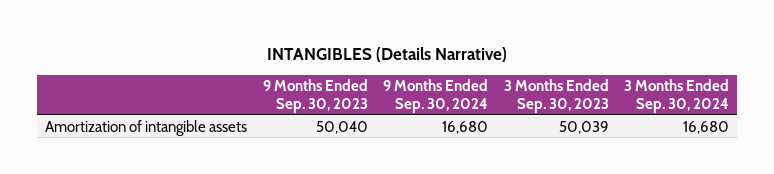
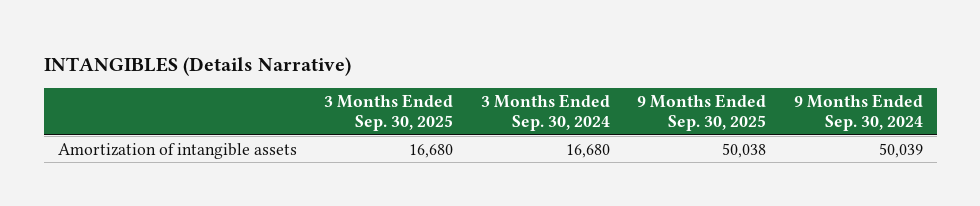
- | 9 Months Ended Sep. 30, 2023 | 9 Months Ended Sep. 30, 2024 | 3 Months Ended Sep. 30, 2023 | 3 Months Ended Sep. 30, 2024
+ | 3 Months Ended Sep. 30, 2025 | 3 Months Ended Sep. 30, 2024 | 9 Months Ended Sep. 30, 2025 | 9 Months Ended Sep. 30, 2024
- Amortization of intangible assets | 50,040 | 16,680 | 50,039 | 16,680
+ Amortization of intangible assets | 16,680 | 16,680 | 50,038 | 50,039

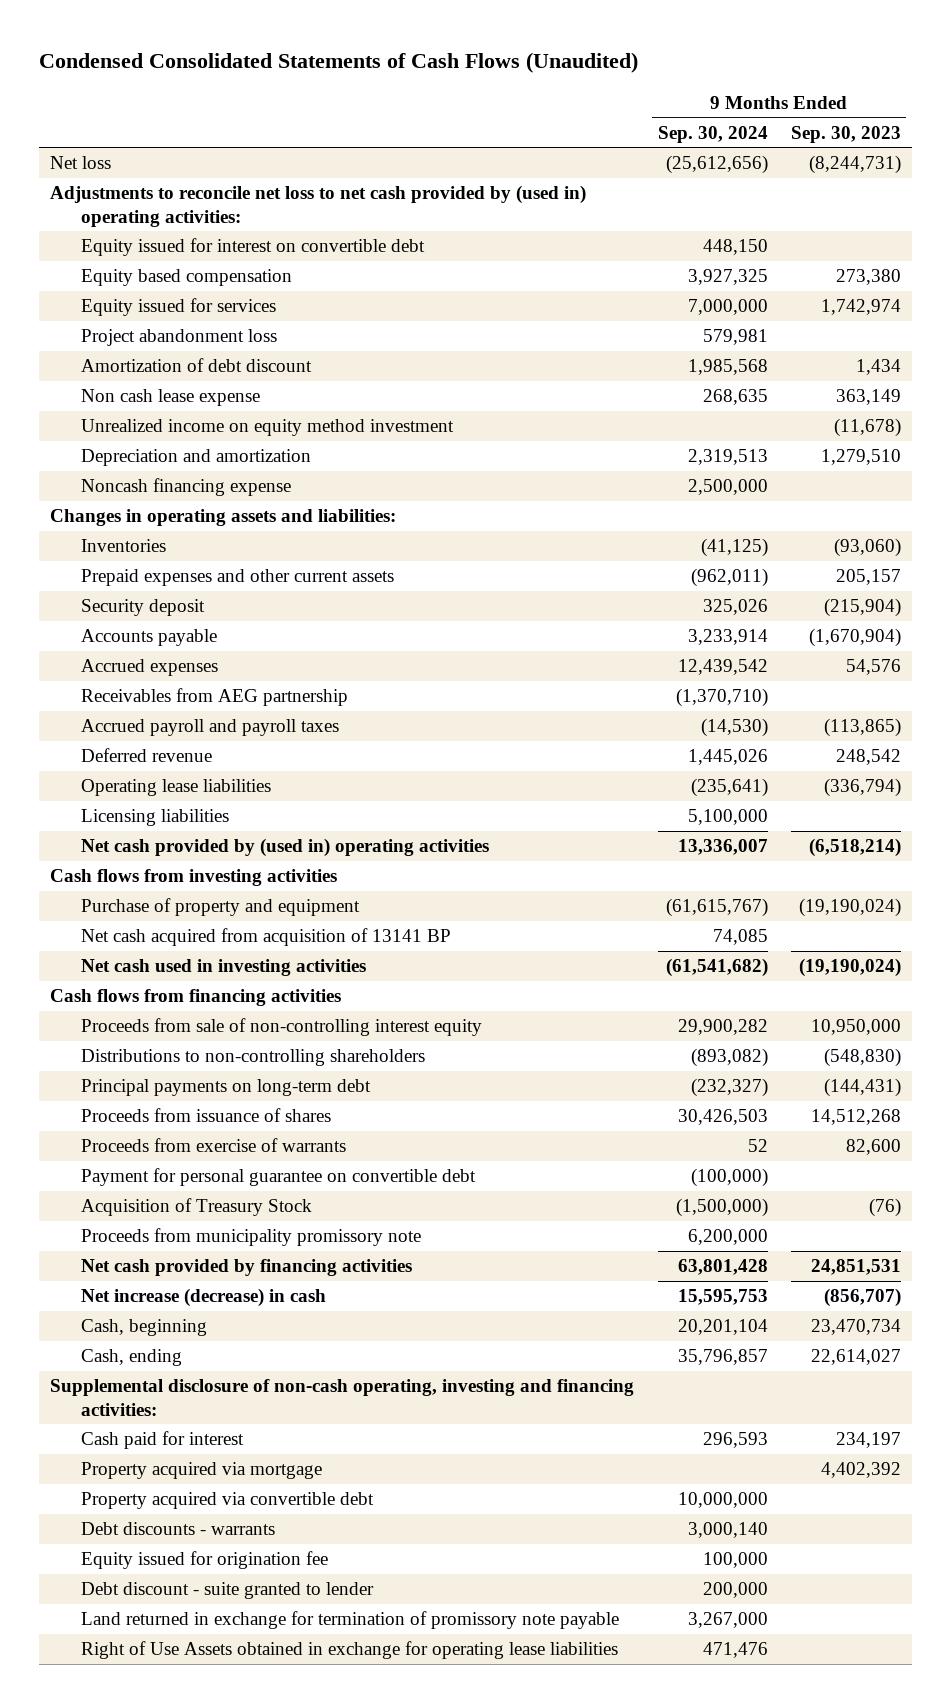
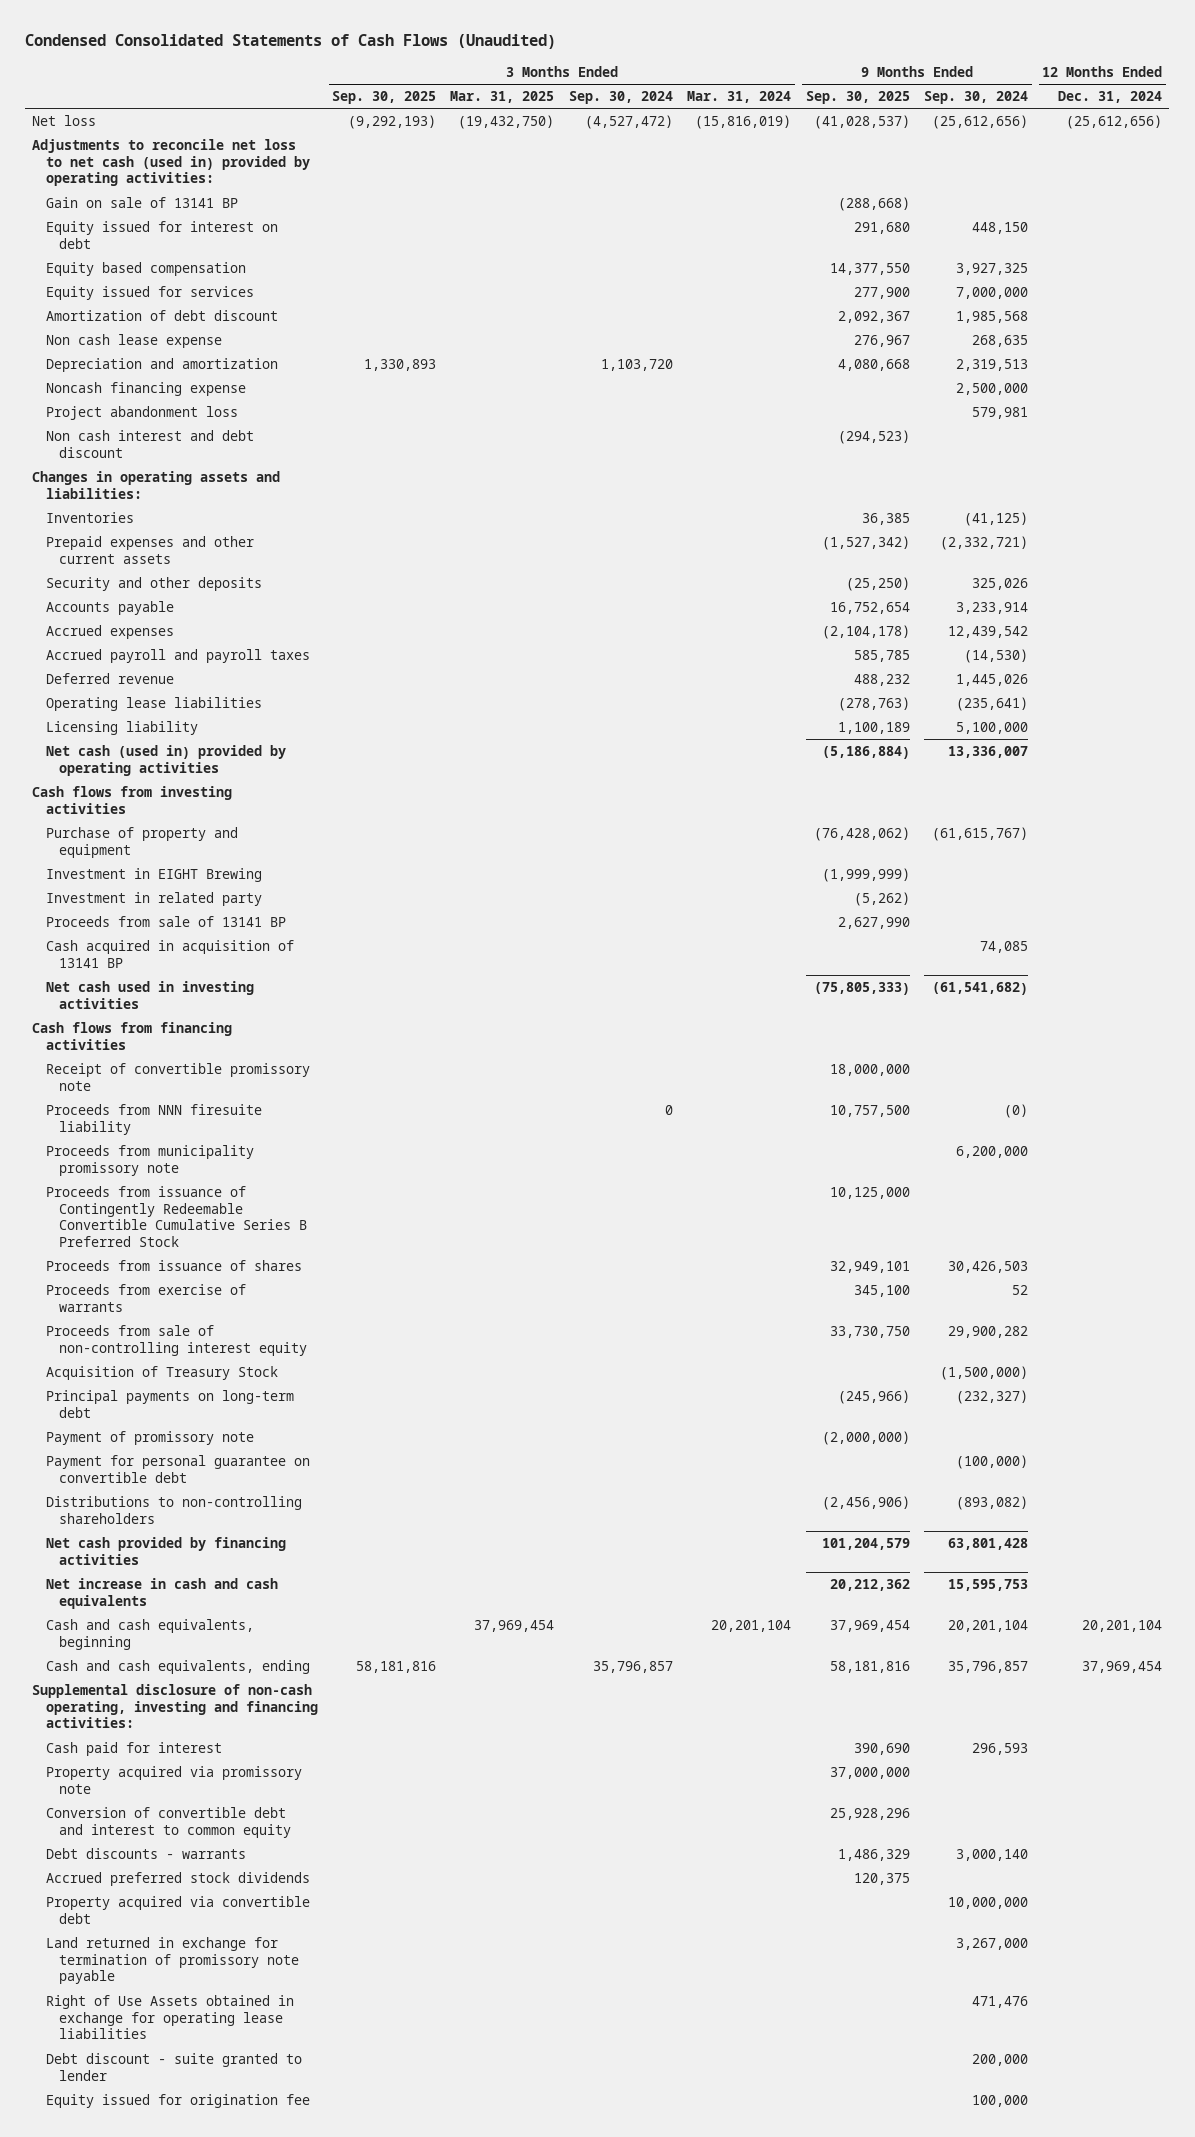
- | 9 Months Ended Sep. 30, 2024 | 9 Months Ended Sep. 30, 2023
+ | 3 Months Ended Sep. 30, 2025 | 3 Months Ended Mar. 31, 2025 | 3 Months Ended Sep. 30, 2024 | 3 Months Ended Mar. 31, 2024 | 9 Months Ended Sep. 30, 2025 | 9 Months Ended Sep. 30, 2024 | 12 Months Ended Dec. 31, 2024
- Adjustments to reconcile net loss to net cash provided by (used in) operating activities:
- Equity issued for interest on convertible debt | 448,150 |
+ Adjustments to reconcile net loss to net cash (used in) provided by operating activities:
+ Gain on sale of 13141 BP | | | | | (288,668) | |
+ Equity issued for interest on debt | | | | | 291,680 | 448,150 |
- Unrealized income on equity method investment | | (11,678)
moved down: Project abandonment loss | | | | | | 579,981 |
+ Non cash interest and debt discount | | | | | (294,523) | |
- Prepaid expenses and other current assets | (962,011) | 205,157
- Security deposit | 325,026 | (215,904)
+ Prepaid expenses and other current assets | | | | | (1,527,342) | (2,332,721) |
+ Security and other deposits | | | | | (25,250) | 325,026 |
- Receivables from AEG partnership | (1,370,710) |
- Licensing liabilities | 5,100,000 |
- Net cash provided by (used in) operating activities | 13,336,007 | (6,518,214)
+ Licensing liability | | | | | 1,100,189 | 5,100,000 |
+ Net cash (used in) provided by operating activities | | | | | (5,186,884) | 13,336,007 |
- Net cash acquired from acquisition of 13141 BP | 74,085 |
+ Investment in EIGHT Brewing | | | | | (1,999,999) | |
+ Investment in related party | | | | | (5,262) | |
+ Proceeds from sale of 13141 BP | | | | | 2,627,990 | |
+ Cash acquired in acquisition of 13141 BP | | | | | | 74,085 |
+ Receipt of convertible promissory note | | | | | 18,000,000 | |
+ Proceeds from NNN firesuite liability | | | 0 | | 10,757,500 | (0) |
moved up: Proceeds from municipality promissory note | | | | | | 6,200,000 |
+ Proceeds from issuance of Contingently Redeemable Convertible Cumulative Series B Preferred Stock | | | | | 10,125,000 | |
moved down: Proceeds from sale of non-controlling interest equity | | | | | 33,730,750 | 29,900,282 |
moved down: Principal payments on long-term debt | | | | | (245,966) | (232,327) |
+ Payment of promissory note | | | | | (2,000,000) | |
moved down: Payment for personal guarantee on convertible debt | | | | | | (100,000) |
moved down: Distributions to non-controlling shareholders | | | | | (2,456,906) | (893,082) |
- Net increase (decrease) in cash | 15,595,753 | (856,707)
- Cash, beginning | 20,201,104 | 23,470,734
- Cash, ending | 35,796,857 | 22,614,027
+ Net increase in cash and cash equivalents | | | | | 20,212,362 | 15,595,753 |
+ Cash and cash equivalents, beginning | | 37,969,454 | | 20,201,104 | 37,969,454 | 20,201,104 | 20,201,104
+ Cash and cash equivalents, ending | 58,181,816 | | 35,796,857 | | 58,181,816 | 35,796,857 | 37,969,454
- Property acquired via mortgage | | 4,402,392
+ Property acquired via promissory note | | | | | 37,000,000 | |
+ Conversion of convertible debt and interest to common equity | | | | | 25,928,296 | |
+ Accrued preferred stock dividends | | | | | 120,375 | |
moved down: Property acquired via convertible debt | | | | | | 10,000,000 |
moved down: Debt discount - suite granted to lender | | | | | | 200,000 |
moved down: Equity issued for origination fee | | | | | | 100,000 |

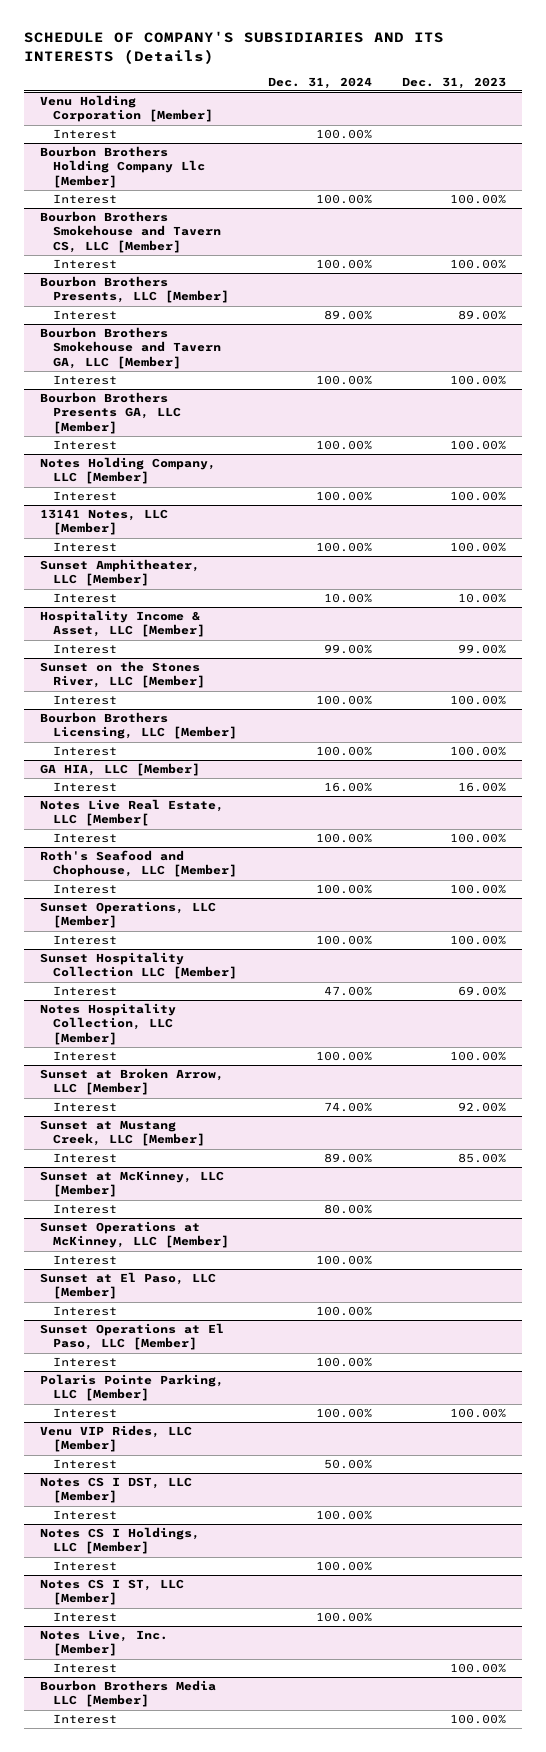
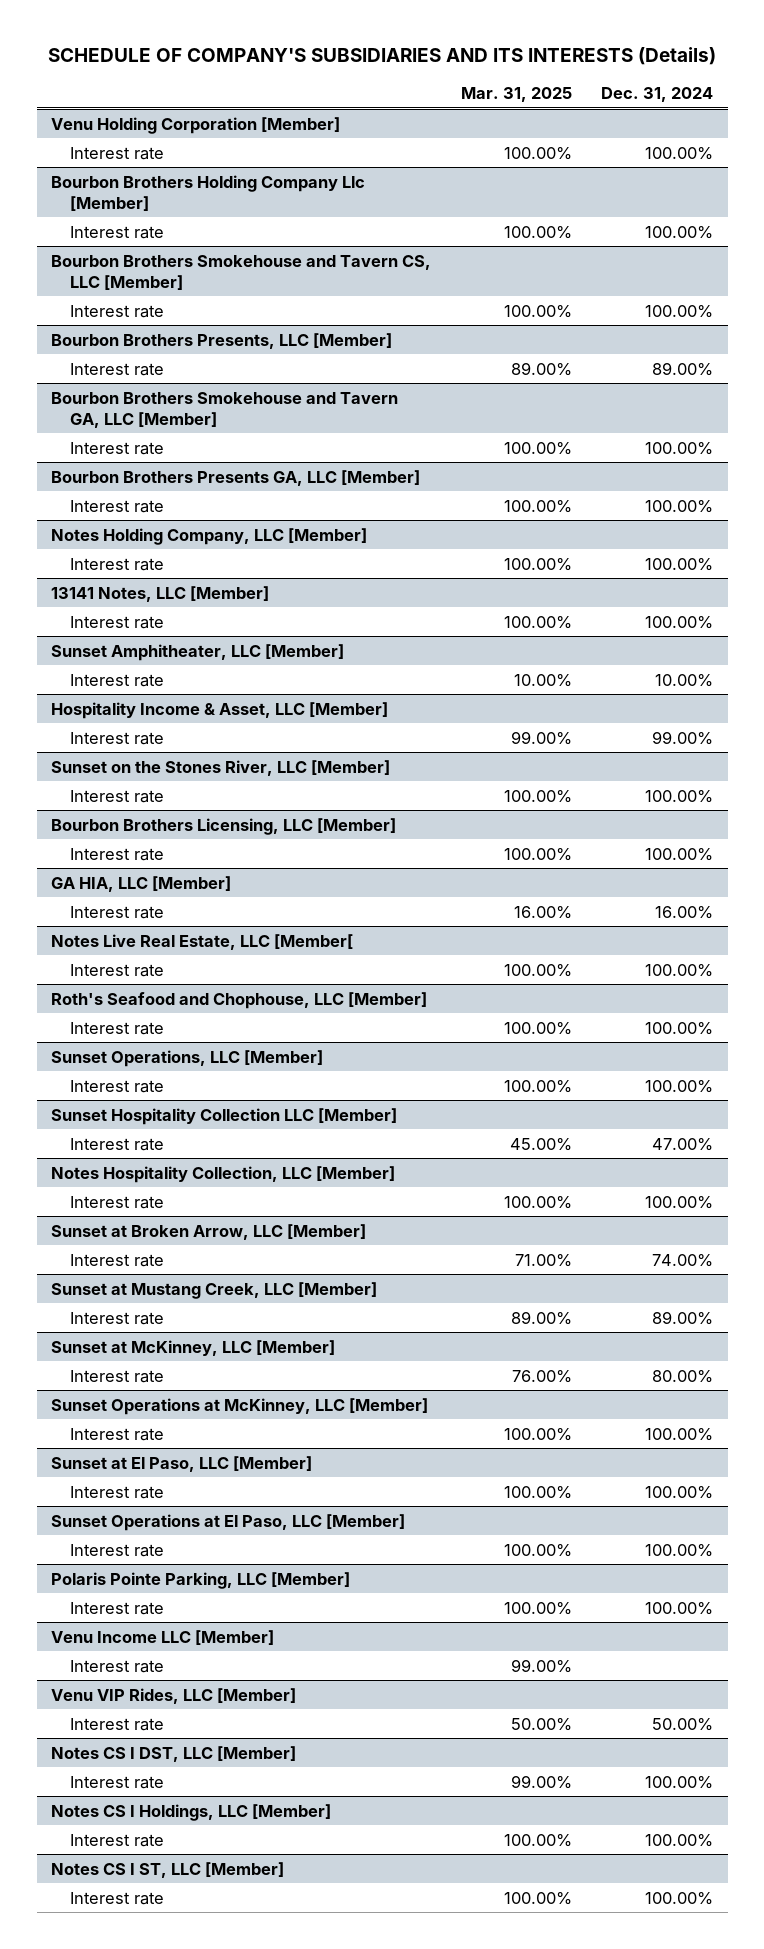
- | Dec. 31, 2024 | Dec. 31, 2023
+ | Mar. 31, 2025 | Dec. 31, 2024
@ Venu Holding Corporation [Member]
- Interest | 100.00% |
+ Interest rate | 100.00% | 100.00%
@ Bourbon Brothers Holding Company Llc [Member]
- Interest | 100.00% | 100.00%
+ Interest rate | 100.00% | 100.00%
@ Bourbon Brothers Smokehouse and Tavern CS, LLC [Member]
- Interest | 100.00% | 100.00%
+ Interest rate | 100.00% | 100.00%
@ Bourbon Brothers Presents, LLC [Member]
- Interest | 89.00% | 89.00%
+ Interest rate | 89.00% | 89.00%
@ Bourbon Brothers Smokehouse and Tavern GA, LLC [Member]
- Interest | 100.00% | 100.00%
+ Interest rate | 100.00% | 100.00%
@ Bourbon Brothers Presents GA, LLC [Member]
- Interest | 100.00% | 100.00%
+ Interest rate | 100.00% | 100.00%
@ Notes Holding Company, LLC [Member]
- Interest | 100.00% | 100.00%
+ Interest rate | 100.00% | 100.00%
@ 13141 Notes, LLC [Member]
- Interest | 100.00% | 100.00%
+ Interest rate | 100.00% | 100.00%
@ Sunset Amphitheater, LLC [Member]
- Interest | 10.00% | 10.00%
+ Interest rate | 10.00% | 10.00%
@ Hospitality Income & Asset, LLC [Member]
- Interest | 99.00% | 99.00%
+ Interest rate | 99.00% | 99.00%
@ Sunset on the Stones River, LLC [Member]
- Interest | 100.00% | 100.00%
+ Interest rate | 100.00% | 100.00%
@ Bourbon Brothers Licensing, LLC [Member]
- Interest | 100.00% | 100.00%
+ Interest rate | 100.00% | 100.00%
@ GA HIA, LLC [Member]
- Interest | 16.00% | 16.00%
+ Interest rate | 16.00% | 16.00%
@ Notes Live Real Estate, LLC [Member[
- Interest | 100.00% | 100.00%
+ Interest rate | 100.00% | 100.00%
@ Roth's Seafood and Chophouse, LLC [Member]
- Interest | 100.00% | 100.00%
+ Interest rate | 100.00% | 100.00%
@ Sunset Operations, LLC [Member]
- Interest | 100.00% | 100.00%
+ Interest rate | 100.00% | 100.00%
@ Sunset Hospitality Collection LLC [Member]
- Interest | 47.00% | 69.00%
+ Interest rate | 45.00% | 47.00%
@ Notes Hospitality Collection, LLC [Member]
- Interest | 100.00% | 100.00%
+ Interest rate | 100.00% | 100.00%
@ Sunset at Broken Arrow, LLC [Member]
- Interest | 74.00% | 92.00%
+ Interest rate | 71.00% | 74.00%
@ Sunset at Mustang Creek, LLC [Member]
- Interest | 89.00% | 85.00%
+ Interest rate | 89.00% | 89.00%
@ Sunset at McKinney, LLC [Member]
- Interest | 80.00% |
+ Interest rate | 76.00% | 80.00%
@ Sunset Operations at McKinney, LLC [Member]
- Interest | 100.00% |
+ Interest rate | 100.00% | 100.00%
@ Sunset at El Paso, LLC [Member]
- Interest | 100.00% |
+ Interest rate | 100.00% | 100.00%
@ Sunset Operations at El Paso, LLC [Member]
- Interest | 100.00% |
+ Interest rate | 100.00% | 100.00%
@ Polaris Pointe Parking, LLC [Member]
- Interest | 100.00% | 100.00%
+ Interest rate | 100.00% | 100.00%
+ Venu Income LLC [Member]
+ Interest rate | 99.00% |
@ Venu VIP Rides, LLC [Member]
- Interest | 50.00% |
+ Interest rate | 50.00% | 50.00%
@ Notes CS I DST, LLC [Member]
- Interest | 100.00% |
+ Interest rate | 99.00% | 100.00%
@ Notes CS I Holdings, LLC [Member]
- Interest | 100.00% |
+ Interest rate | 100.00% | 100.00%
@ Notes CS I ST, LLC [Member]
- Interest | 100.00% |
- Notes Live, Inc. [Member]
- Interest | | 100.00%
- Bourbon Brothers Media LLC [Member]
- Interest | | 100.00%
@ Notes CS I ST, LLC [Member]
+ Interest rate | 100.00% | 100.00%

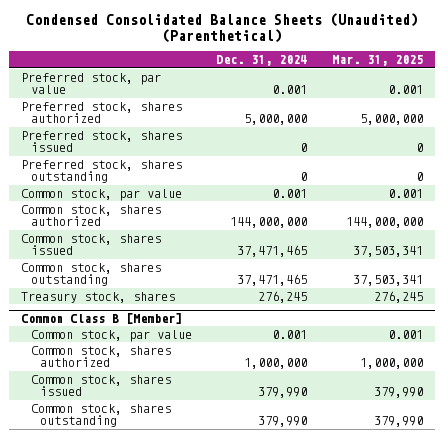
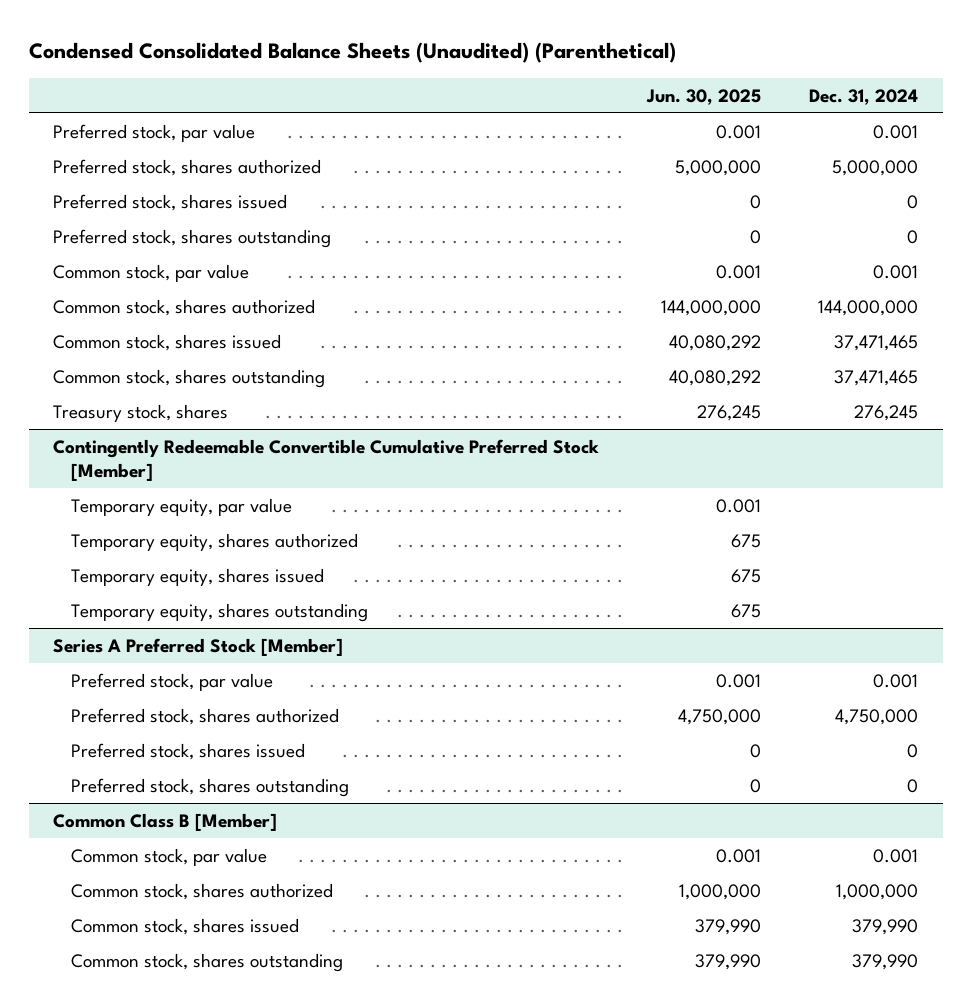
- | Dec. 31, 2024 | Mar. 31, 2025
+ | Jun. 30, 2025 | Dec. 31, 2024
+ Contingently Redeemable Convertible Cumulative Preferred Stock [Member]
+ Temporary equity, par value | 0.001 |
+ Temporary equity, shares authorized | 675 |
+ Temporary equity, shares issued | 675 |
+ Temporary equity, shares outstanding | 675 |
+ Series A Preferred Stock [Member]
+ Preferred stock, par value | 0.001 | 0.001
+ Preferred stock, shares authorized | 4,750,000 | 4,750,000
+ Preferred stock, shares issued | 0 | 0
+ Preferred stock, shares outstanding | 0 | 0

